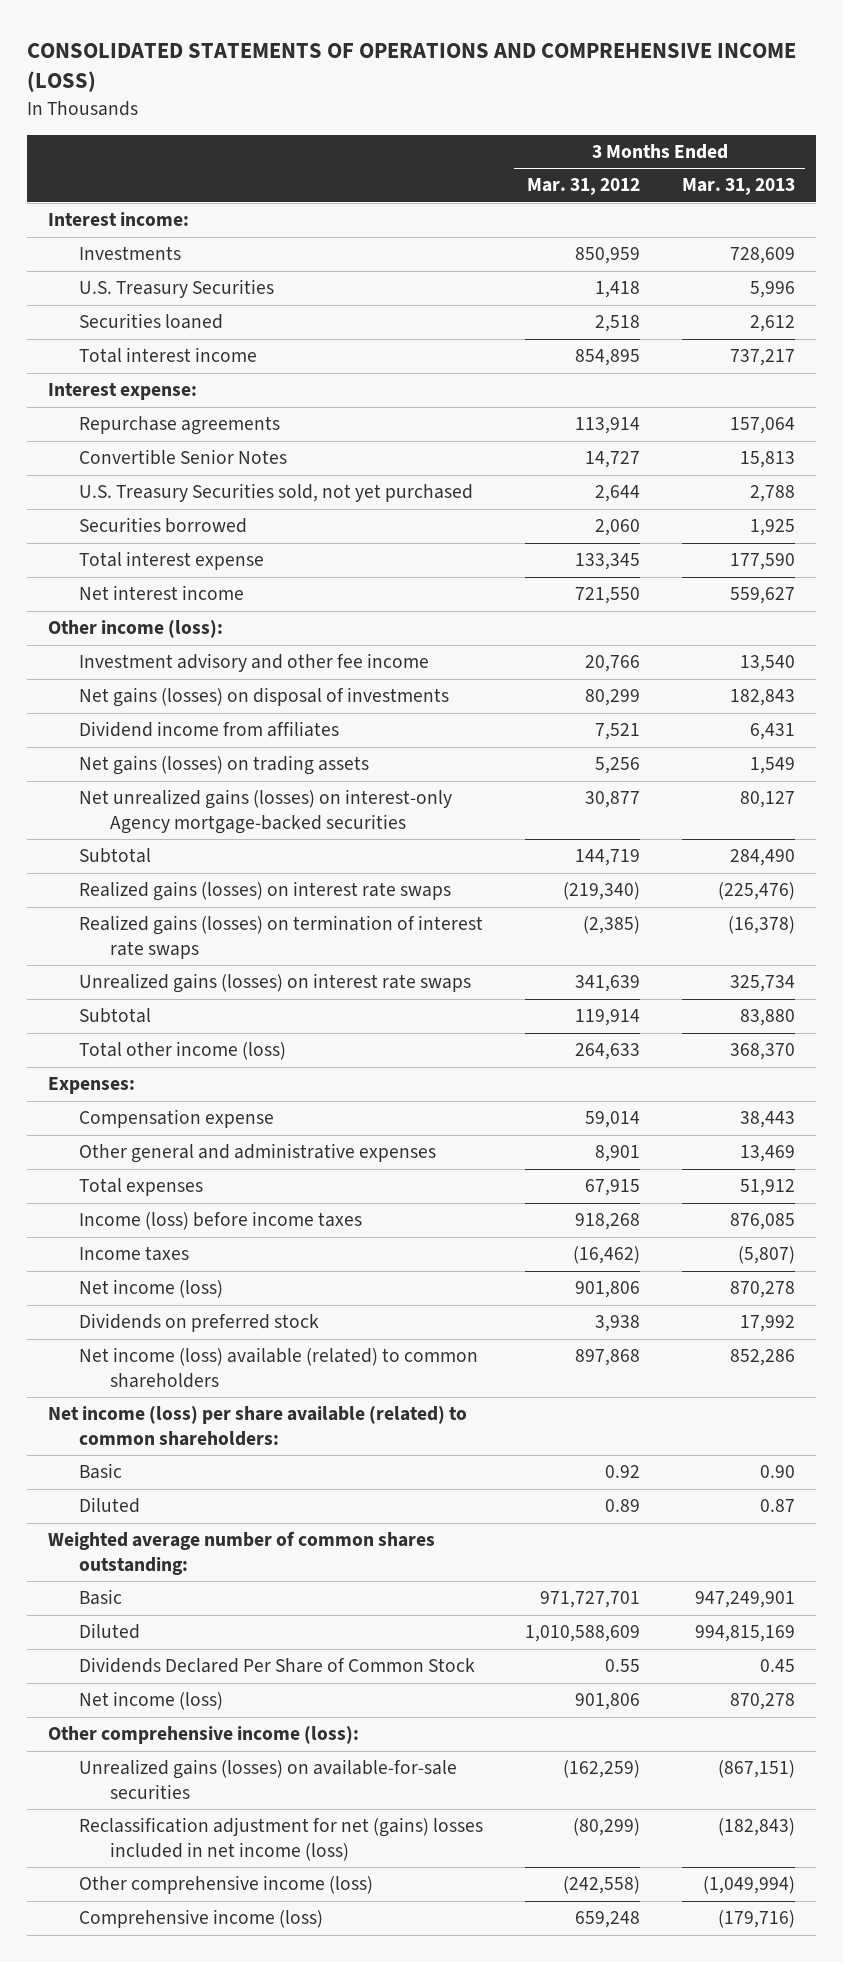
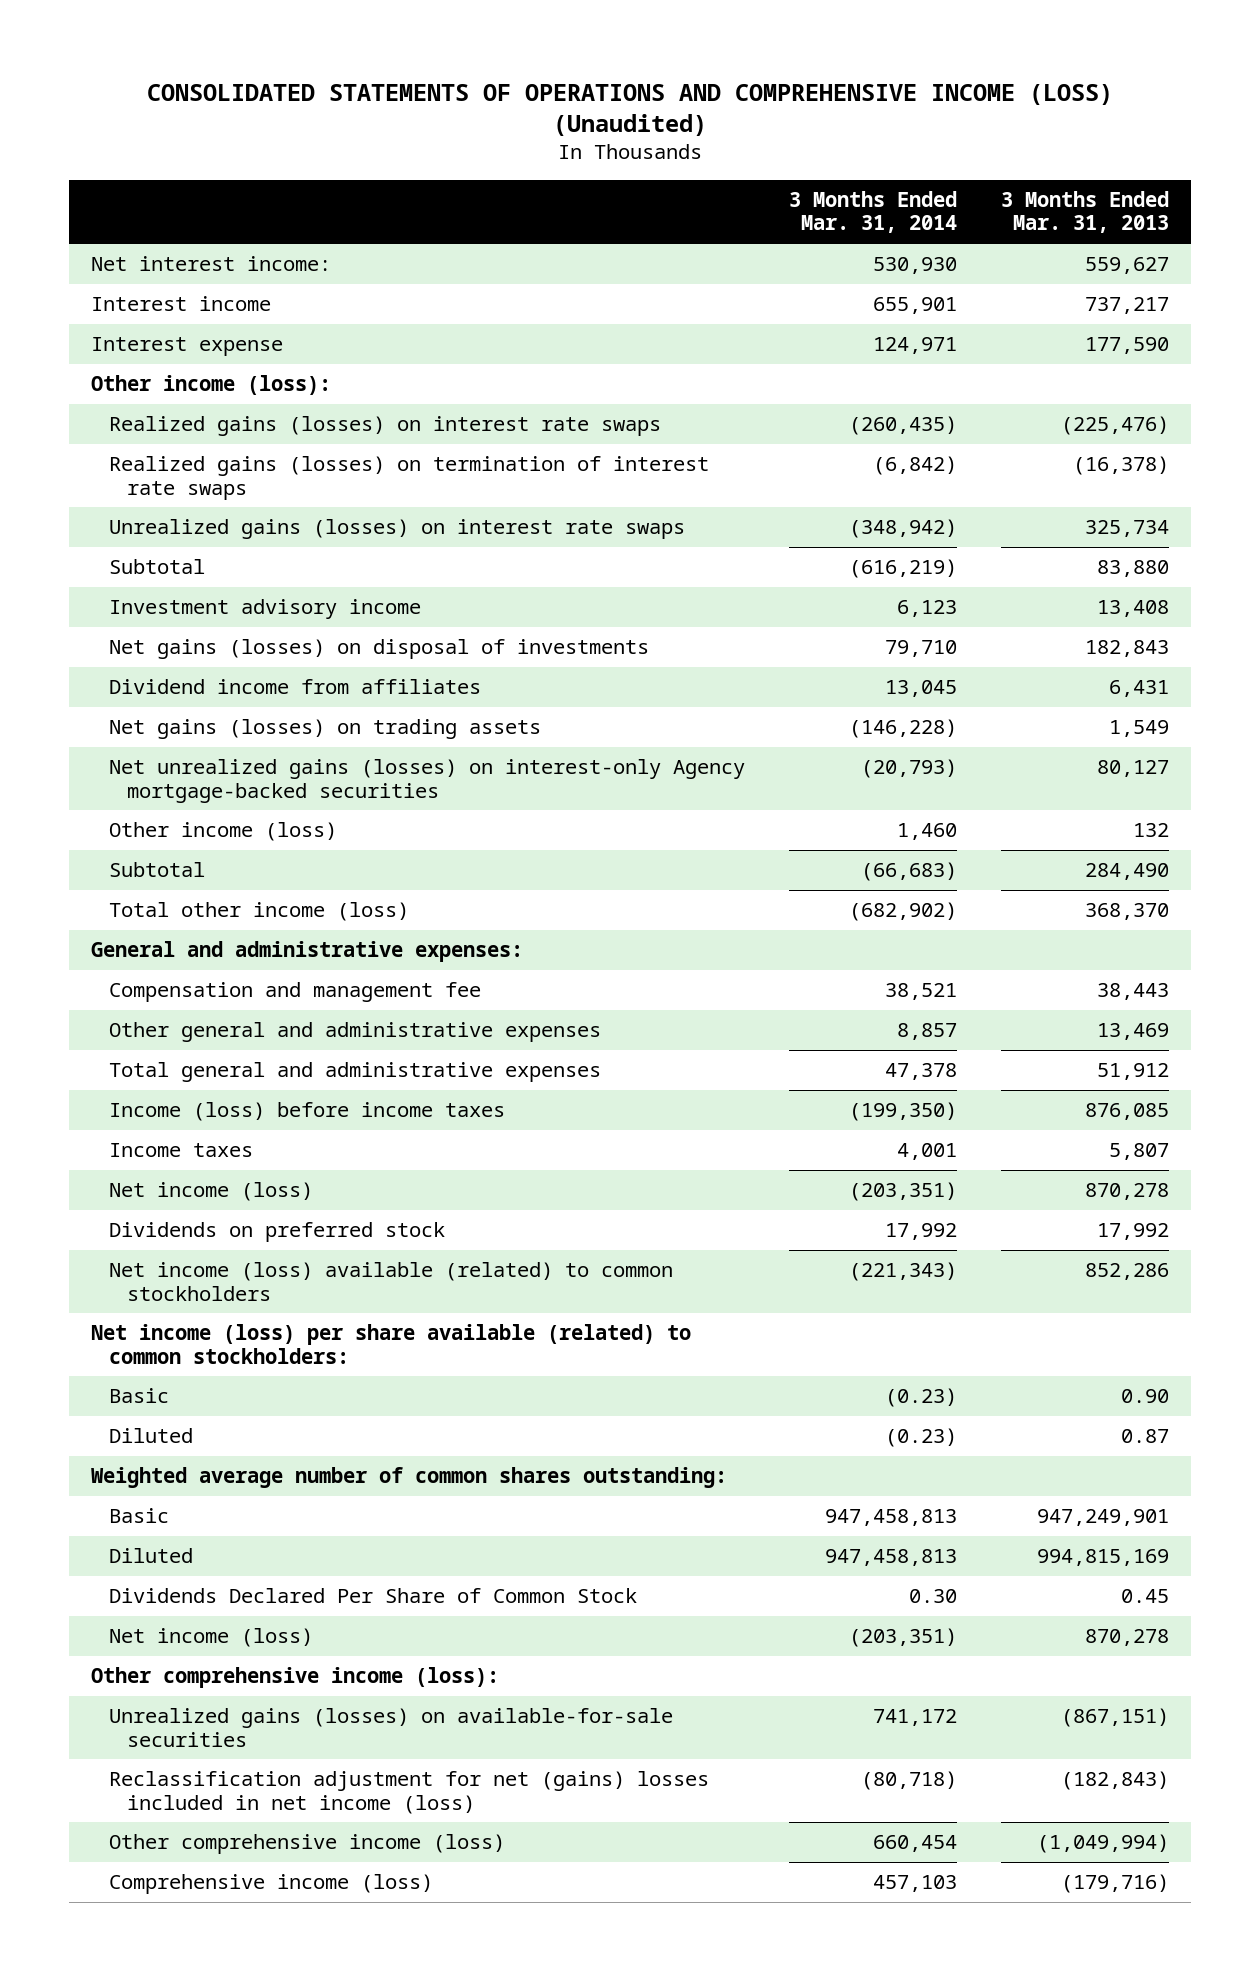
- CONSOLIDATED STATEMENTS OF OPERATIONS AND COMPREHENSIVE INCOME (LOSS)
+ CONSOLIDATED STATEMENTS OF OPERATIONS AND COMPREHENSIVE INCOME (LOSS) (Unaudited)
- | 3 Months Ended Mar. 31, 2012 | 3 Months Ended Mar. 31, 2013
+ | 3 Months Ended Mar. 31, 2014 | 3 Months Ended Mar. 31, 2013
- Interest income:
- Investments | 850,959 | 728,609
- U.S. Treasury Securities | 1,418 | 5,996
- Securities loaned | 2,518 | 2,612
- Total interest income | 854,895 | 737,217
- Interest expense:
- Repurchase agreements | 113,914 | 157,064
- Convertible Senior Notes | 14,727 | 15,813
- U.S. Treasury Securities sold, not yet purchased | 2,644 | 2,788
- Securities borrowed | 2,060 | 1,925
- Total interest expense | 133,345 | 177,590
- Net interest income | 721,550 | 559,627
+ Net interest income: | 530,930 | 559,627
+ Interest income | 655,901 | 737,217
+ Interest expense | 124,971 | 177,590
- Investment advisory and other fee income | 20,766 | 13,540
moved up: Realized gains (losses) on interest rate swaps | (260,435) | (225,476)
moved up: Realized gains (losses) on termination of interest rate swaps | (6,842) | (16,378)
moved up: Unrealized gains (losses) on interest rate swaps | (348,942) | 325,734
moved up: Subtotal | (616,219) | 83,880
+ Investment advisory income | 6,123 | 13,408
+ Other income (loss) | 1,460 | 132
- Expenses:
- Compensation expense | 59,014 | 38,443
+ General and administrative expenses:
+ Compensation and management fee | 38,521 | 38,443
- Total expenses | 67,915 | 51,912
+ Total general and administrative expenses | 47,378 | 51,912
- Income taxes | (16,462) | (5,807)
+ Income taxes | 4,001 | 5,807
- Net income (loss) available (related) to common shareholders | 897,868 | 852,286
- Net income (loss) per share available (related) to common shareholders:
+ Net income (loss) available (related) to common stockholders | (221,343) | 852,286
+ Net income (loss) per share available (related) to common stockholders:

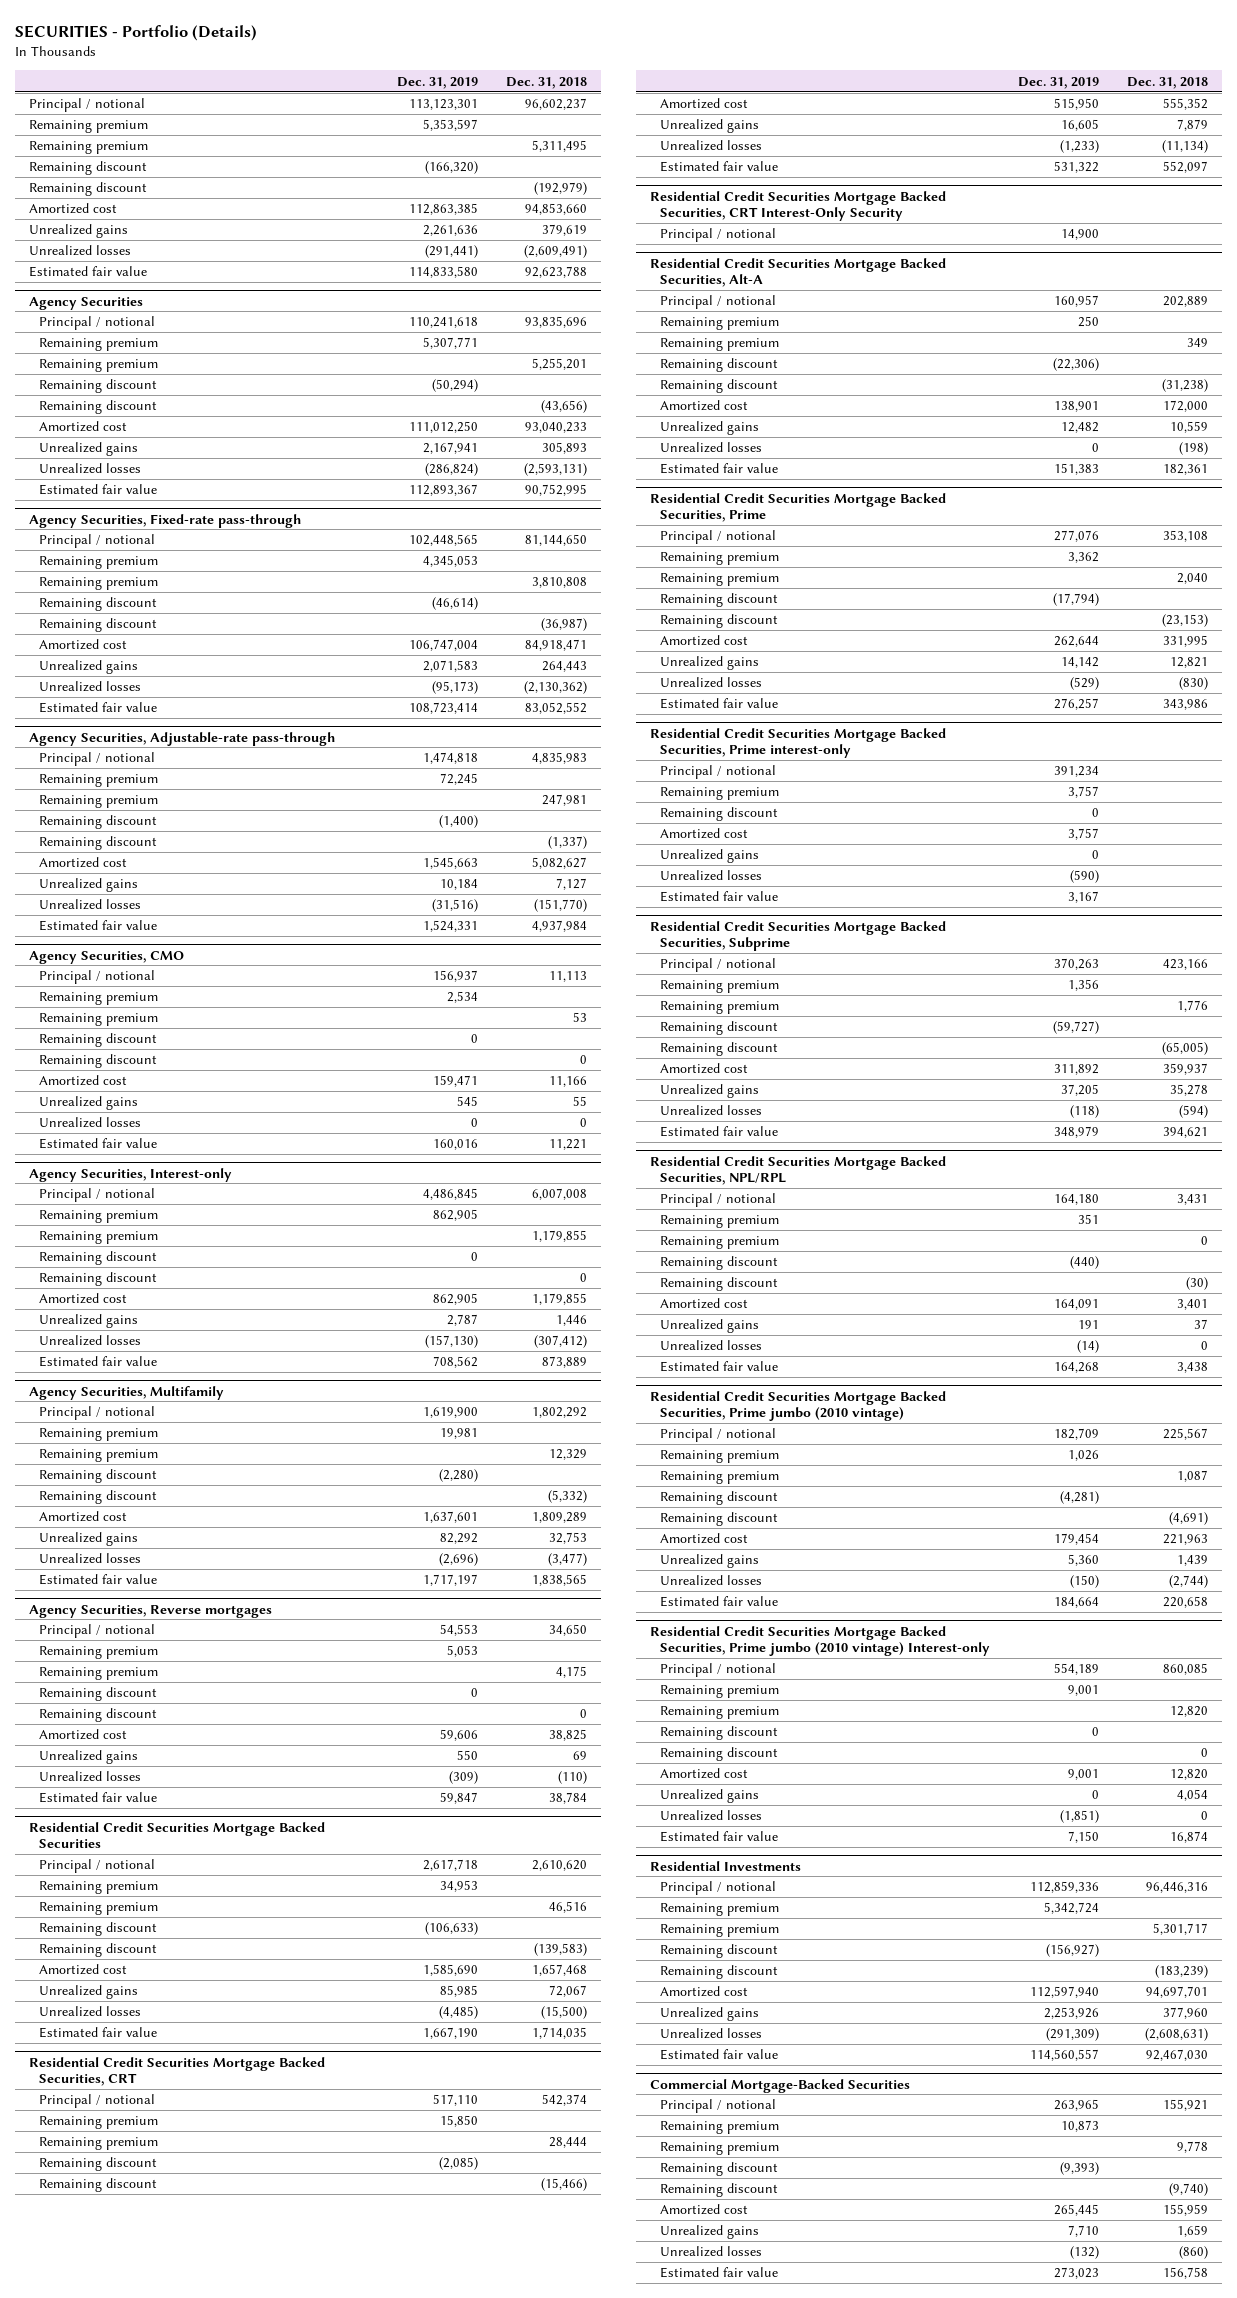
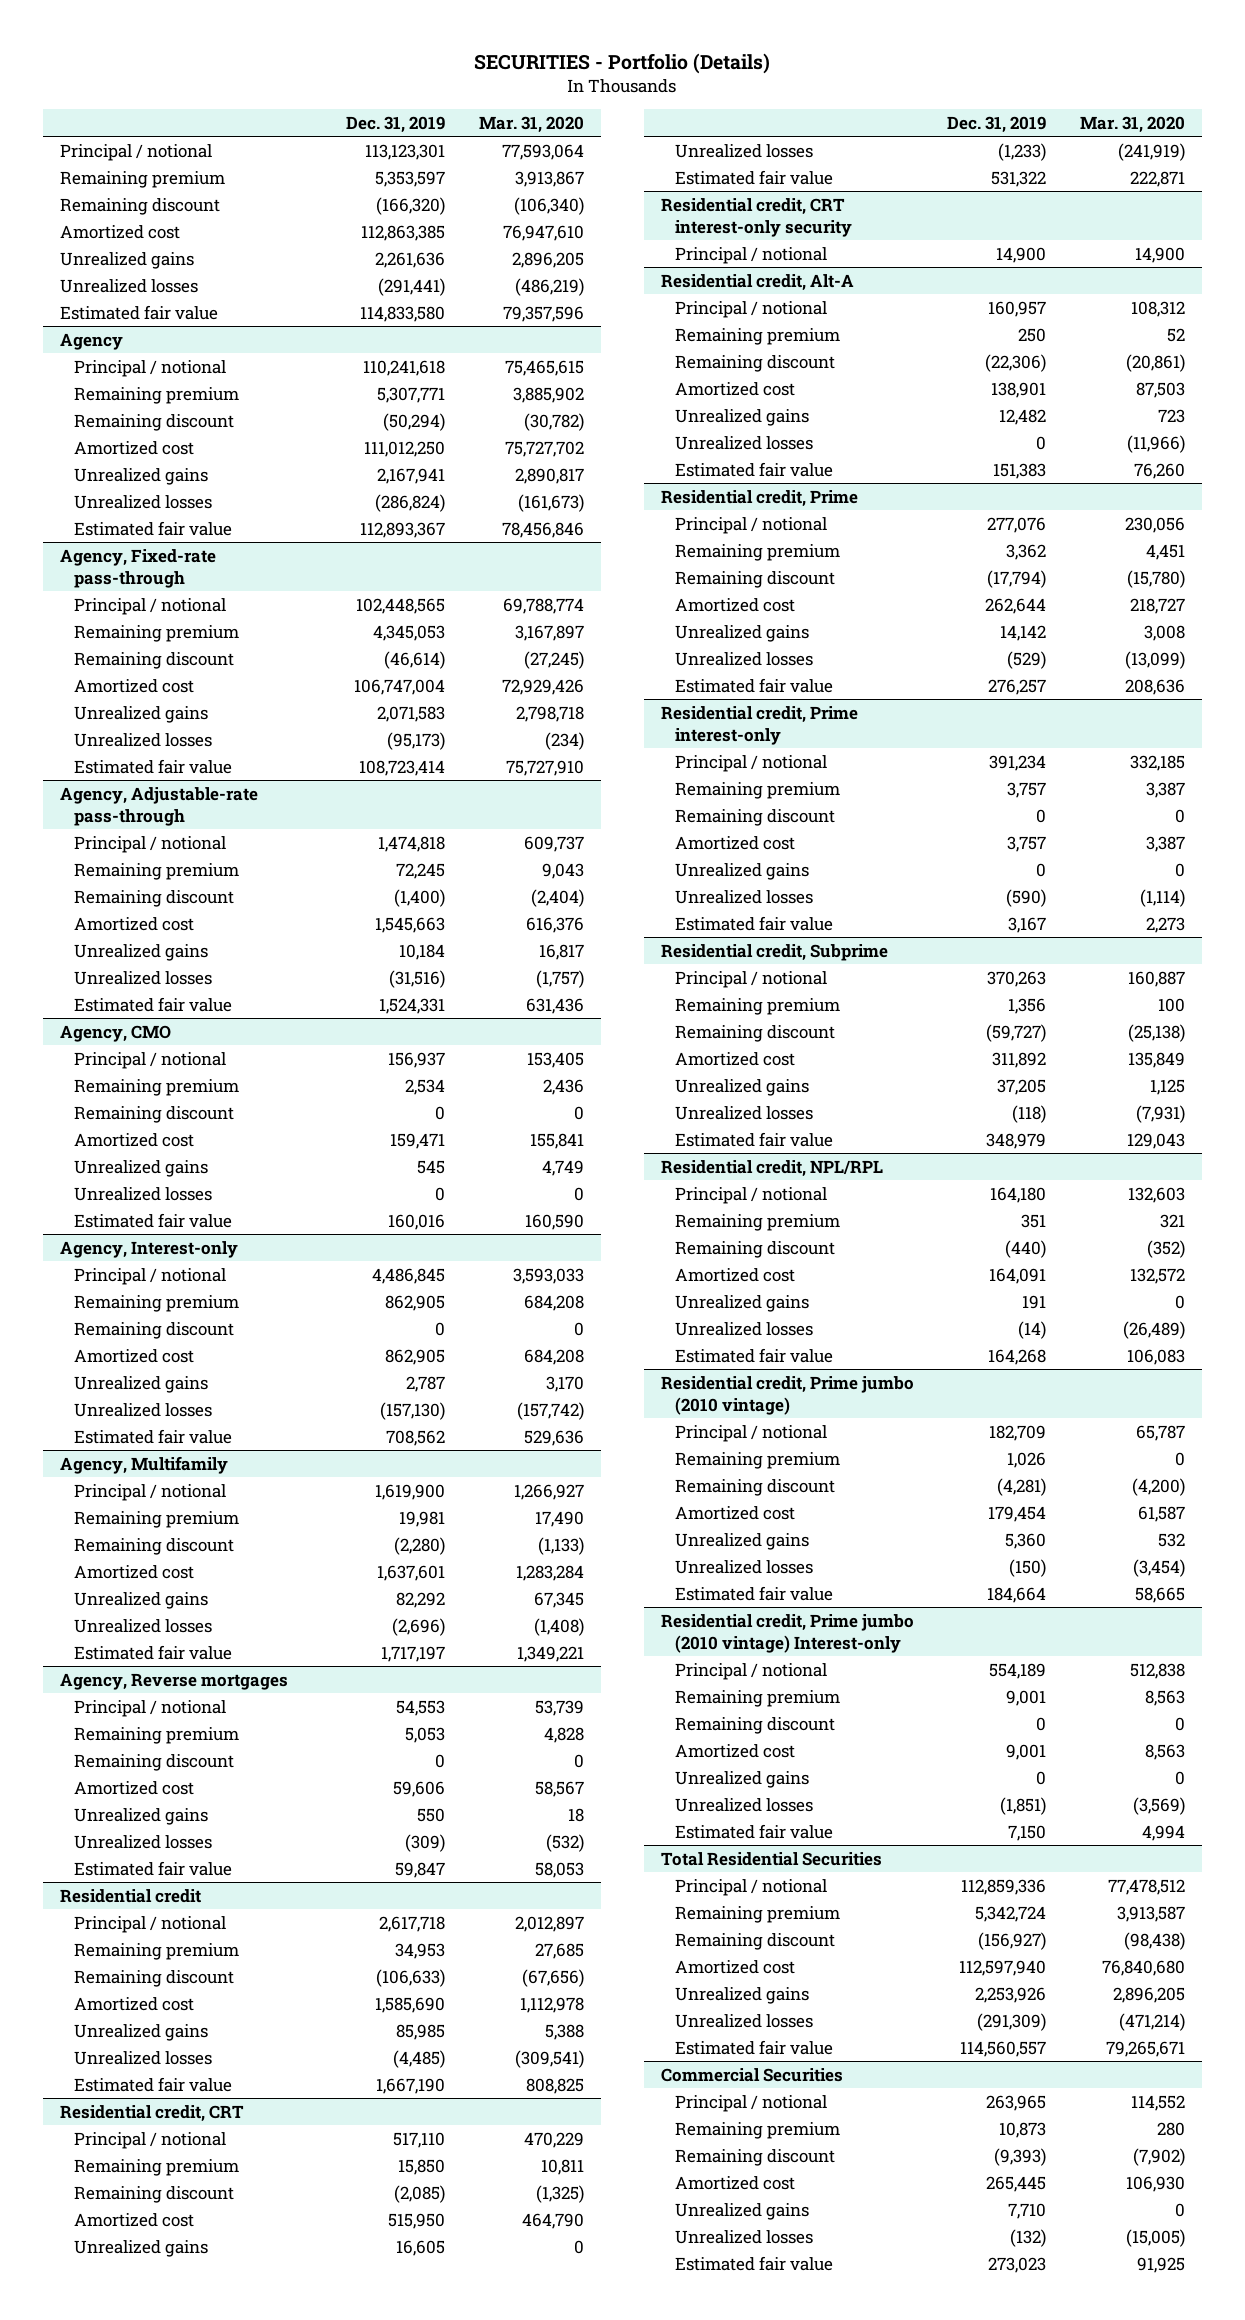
- | Dec. 31, 2019 | Dec. 31, 2018
+ | Dec. 31, 2019 | Mar. 31, 2020
- Remaining premium | | 5,311,495
- Remaining discount | | (192,979)
- Agency Securities
+ Agency
- Remaining premium | | 5,255,201
- Remaining discount | | (43,656)
- Agency Securities, Fixed-rate pass-through
+ Agency, Fixed-rate pass-through
- Remaining premium | | 3,810,808
- Remaining discount | | (36,987)
- Agency Securities, Adjustable-rate pass-through
+ Agency, Adjustable-rate pass-through
- Remaining premium | | 247,981
- Remaining discount | | (1,337)
- Agency Securities, CMO
+ Agency, CMO
- Remaining premium | | 53
- Remaining discount | | 0
- Agency Securities, Interest-only
+ Agency, Interest-only
- Remaining premium | | 1,179,855
- Remaining discount | | 0
- Agency Securities, Multifamily
+ Agency, Multifamily
- Remaining premium | | 12,329
- Remaining discount | | (5,332)
- Agency Securities, Reverse mortgages
+ Agency, Reverse mortgages
- Remaining premium | | 4,175
- Remaining discount | | 0
- Residential Credit Securities Mortgage Backed Securities
+ Residential credit
- Remaining premium | | 46,516
- Remaining discount | | (139,583)
- Residential Credit Securities Mortgage Backed Securities, CRT
+ Residential credit, CRT
- Remaining premium | | 28,444
- Remaining discount | | (15,466)
- Residential Credit Securities Mortgage Backed Securities, CRT Interest-Only Security
+ Residential credit, CRT interest-only security
- Residential Credit Securities Mortgage Backed Securities, Alt-A
+ Residential credit, Alt-A
- Remaining premium | | 349
- Remaining discount | | (31,238)
- Residential Credit Securities Mortgage Backed Securities, Prime
+ Residential credit, Prime
- Remaining premium | | 2,040
- Remaining discount | | (23,153)
- Residential Credit Securities Mortgage Backed Securities, Prime interest-only
+ Residential credit, Prime interest-only
- Residential Credit Securities Mortgage Backed Securities, Subprime
+ Residential credit, Subprime
- Remaining premium | | 1,776
- Remaining discount | | (65,005)
- Residential Credit Securities Mortgage Backed Securities, NPL/RPL
+ Residential credit, NPL/RPL
- Remaining premium | | 0
- Remaining discount | | (30)
- Residential Credit Securities Mortgage Backed Securities, Prime jumbo (2010 vintage)
+ Residential credit, Prime jumbo (2010 vintage)
- Remaining premium | | 1,087
- Remaining discount | | (4,691)
- Residential Credit Securities Mortgage Backed Securities, Prime jumbo (2010 vintage) Interest-only
+ Residential credit, Prime jumbo (2010 vintage) Interest-only
- Remaining premium | | 12,820
- Remaining discount | | 0
- Residential Investments
+ Total Residential Securities
- Remaining premium | | 5,301,717
- Remaining discount | | (183,239)
- Commercial Mortgage-Backed Securities
+ Commercial Securities
- Remaining premium | | 9,778
- Remaining discount | | (9,740)

